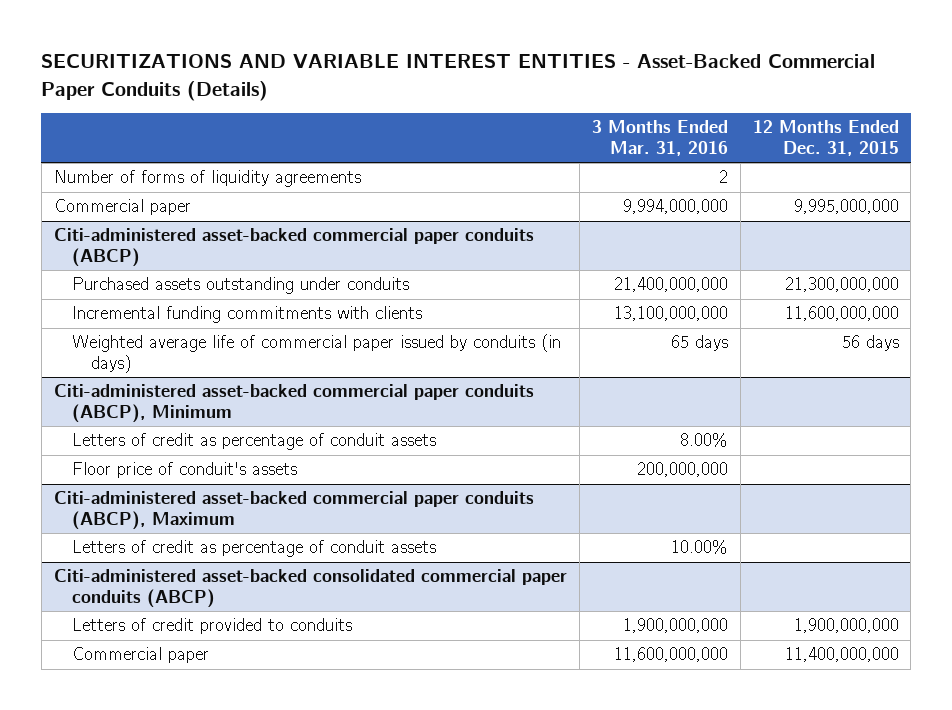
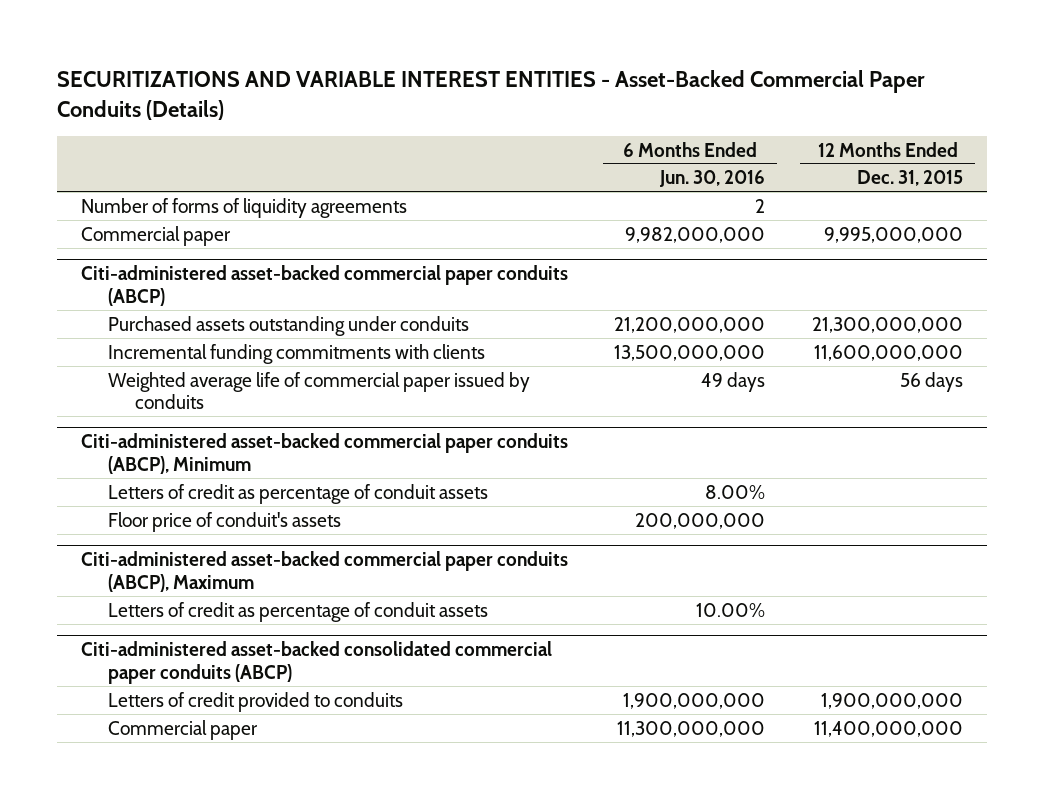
- | 3 Months Ended Mar. 31, 2016 | 12 Months Ended Dec. 31, 2015
+ | 6 Months Ended Jun. 30, 2016 | 12 Months Ended Dec. 31, 2015
@ Citi-administered asset-backed commercial paper conduits (ABCP)
- Weighted average life of commercial paper issued by conduits (in days) | 65 days | 56 days
+ Weighted average life of commercial paper issued by conduits | 49 days | 56 days

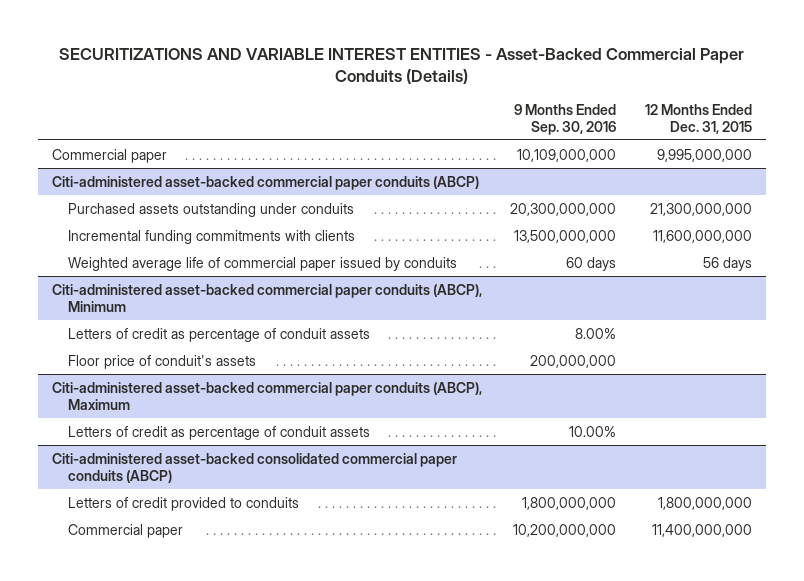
- | 6 Months Ended Jun. 30, 2016 | 12 Months Ended Dec. 31, 2015
+ | 9 Months Ended Sep. 30, 2016 | 12 Months Ended Dec. 31, 2015
- Number of forms of liquidity agreements | 2 |
@ Citi-administered asset-backed consolidated commercial paper conduits (ABCP)
- Letters of credit provided to conduits | 1,900,000,000 | 1,900,000,000
+ Letters of credit provided to conduits | 1,800,000,000 | 1,800,000,000

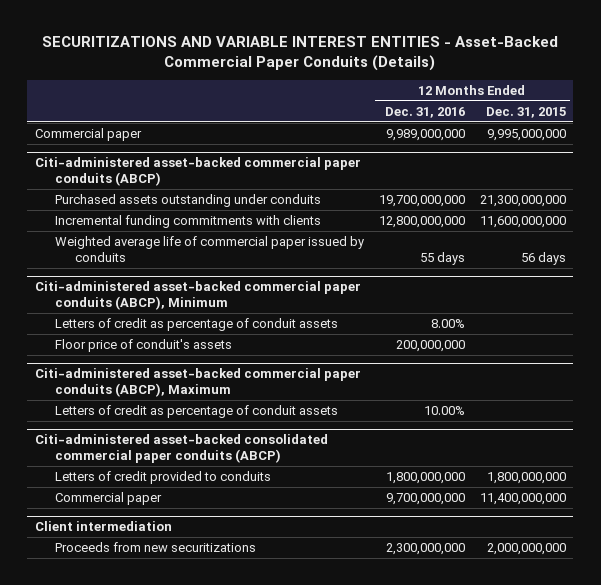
- | 9 Months Ended Sep. 30, 2016 | 12 Months Ended Dec. 31, 2015
+ | 12 Months Ended Dec. 31, 2016 | 12 Months Ended Dec. 31, 2015
+ Client intermediation
+ Proceeds from new securitizations | 2,300,000,000 | 2,000,000,000

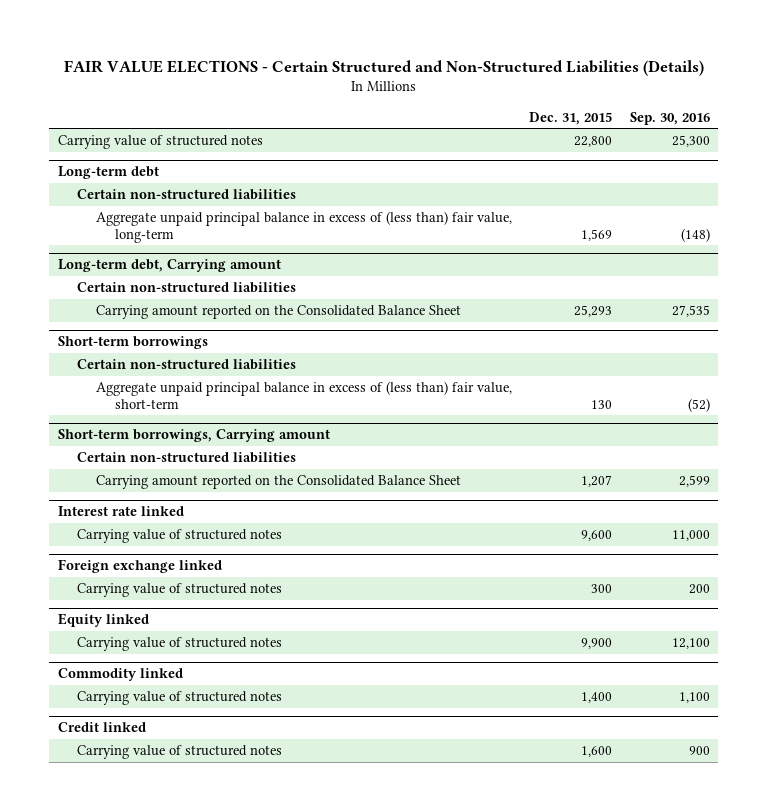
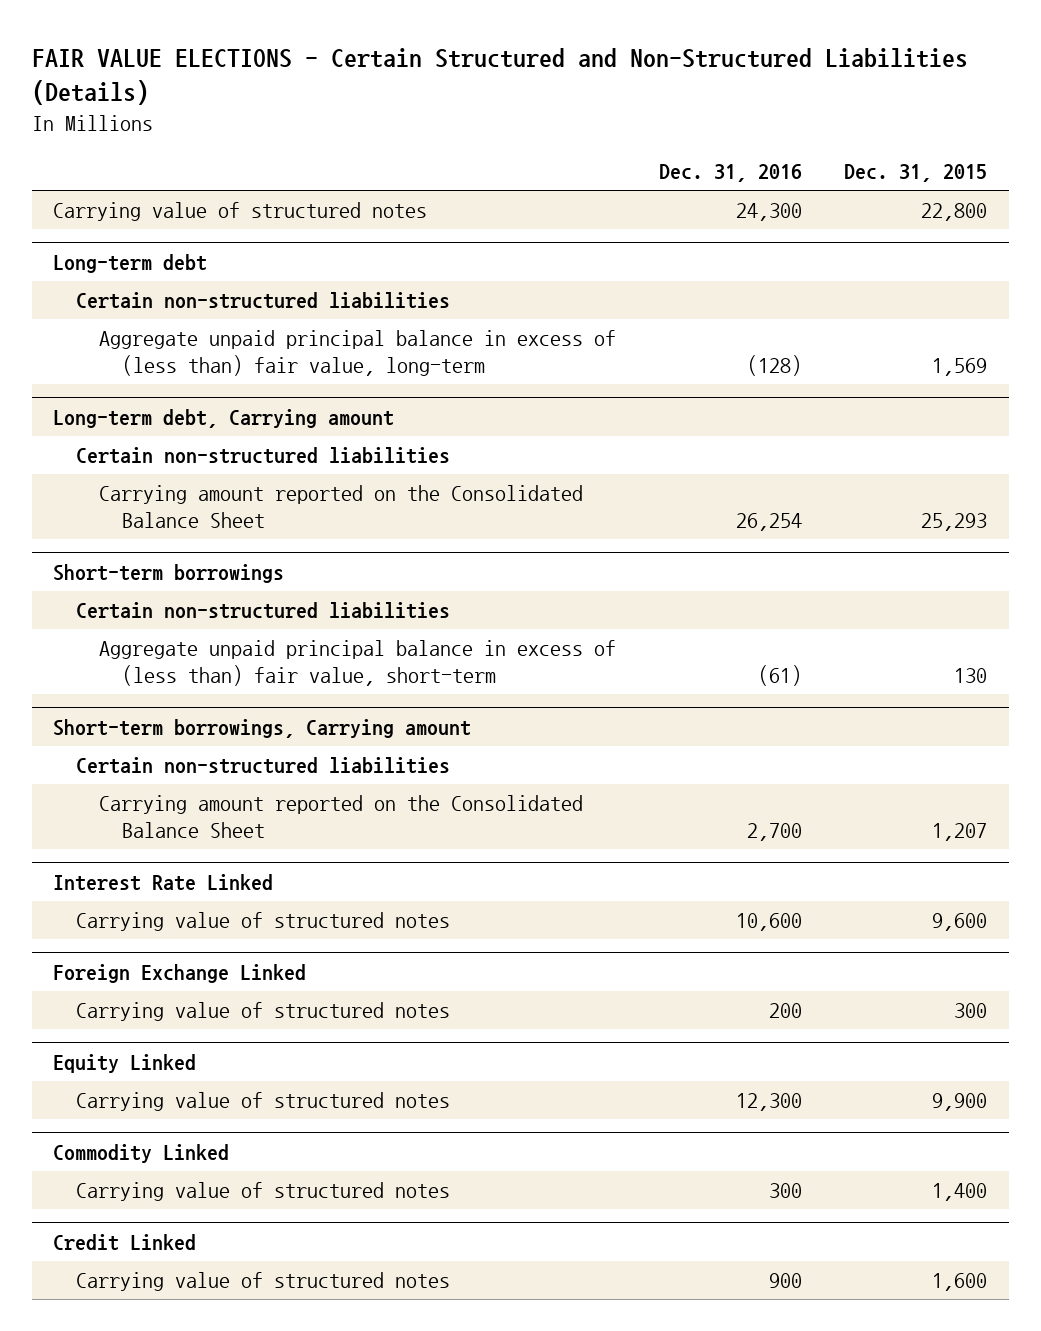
- | Dec. 31, 2015 | Sep. 30, 2016
+ | Dec. 31, 2016 | Dec. 31, 2015
- Interest rate linked
+ Interest Rate Linked
- Foreign exchange linked
+ Foreign Exchange Linked
- Equity linked
+ Equity Linked
- Commodity linked
+ Commodity Linked
- Credit linked
+ Credit Linked

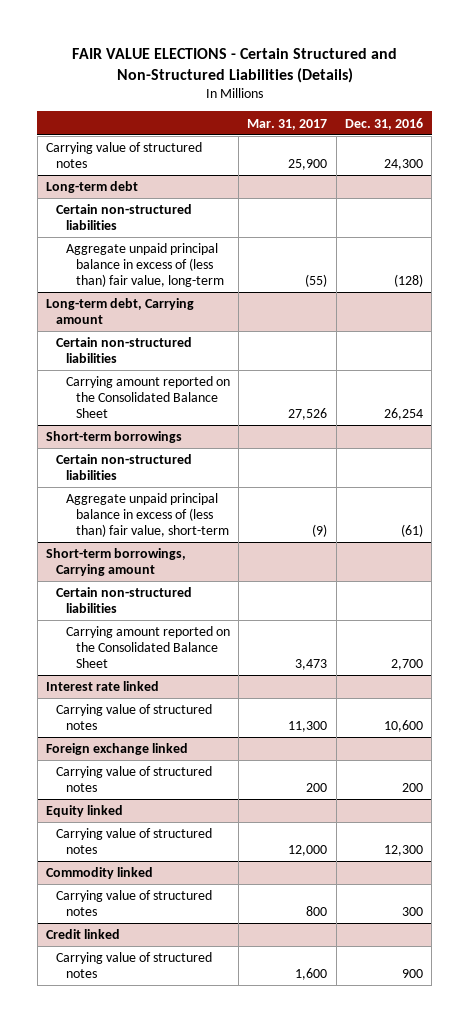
- | Dec. 31, 2016 | Dec. 31, 2015
+ | Mar. 31, 2017 | Dec. 31, 2016
- Interest Rate Linked
+ Interest rate linked
- Foreign Exchange Linked
+ Foreign exchange linked
- Equity Linked
+ Equity linked
- Commodity Linked
+ Commodity linked
- Credit Linked
+ Credit linked

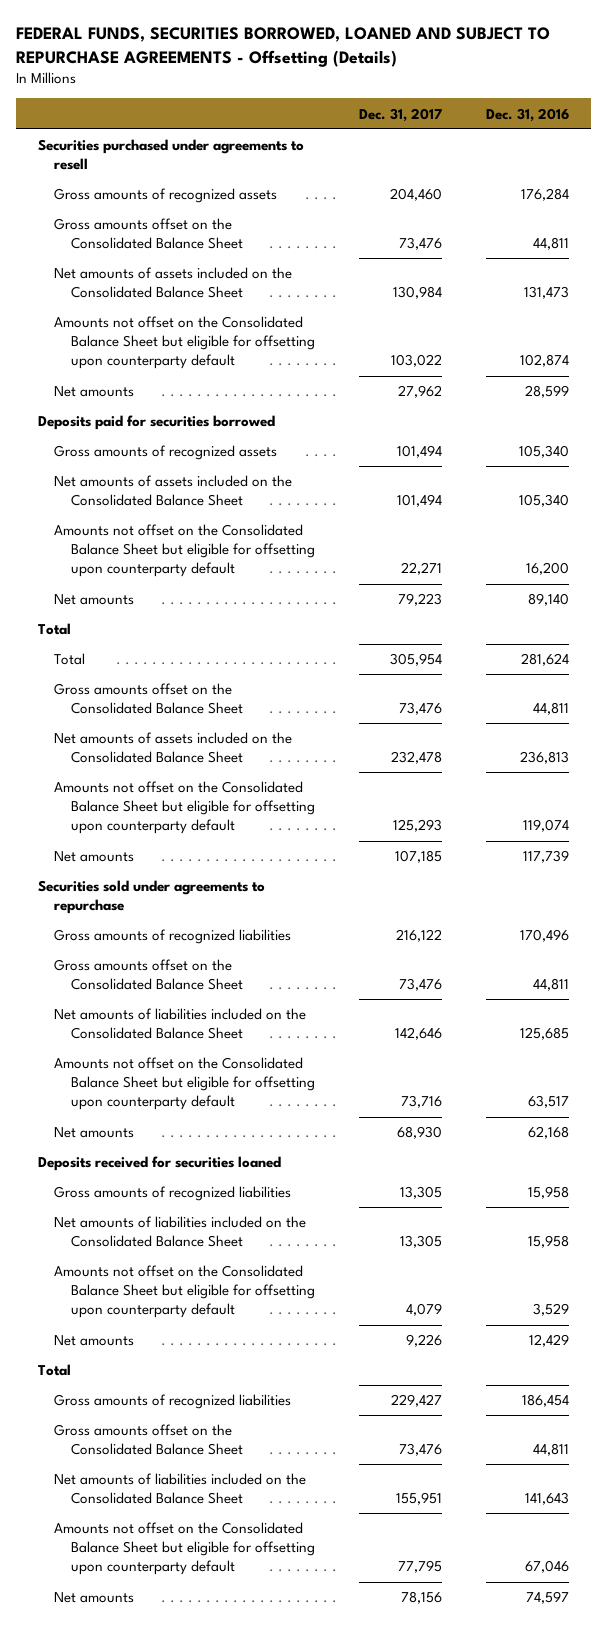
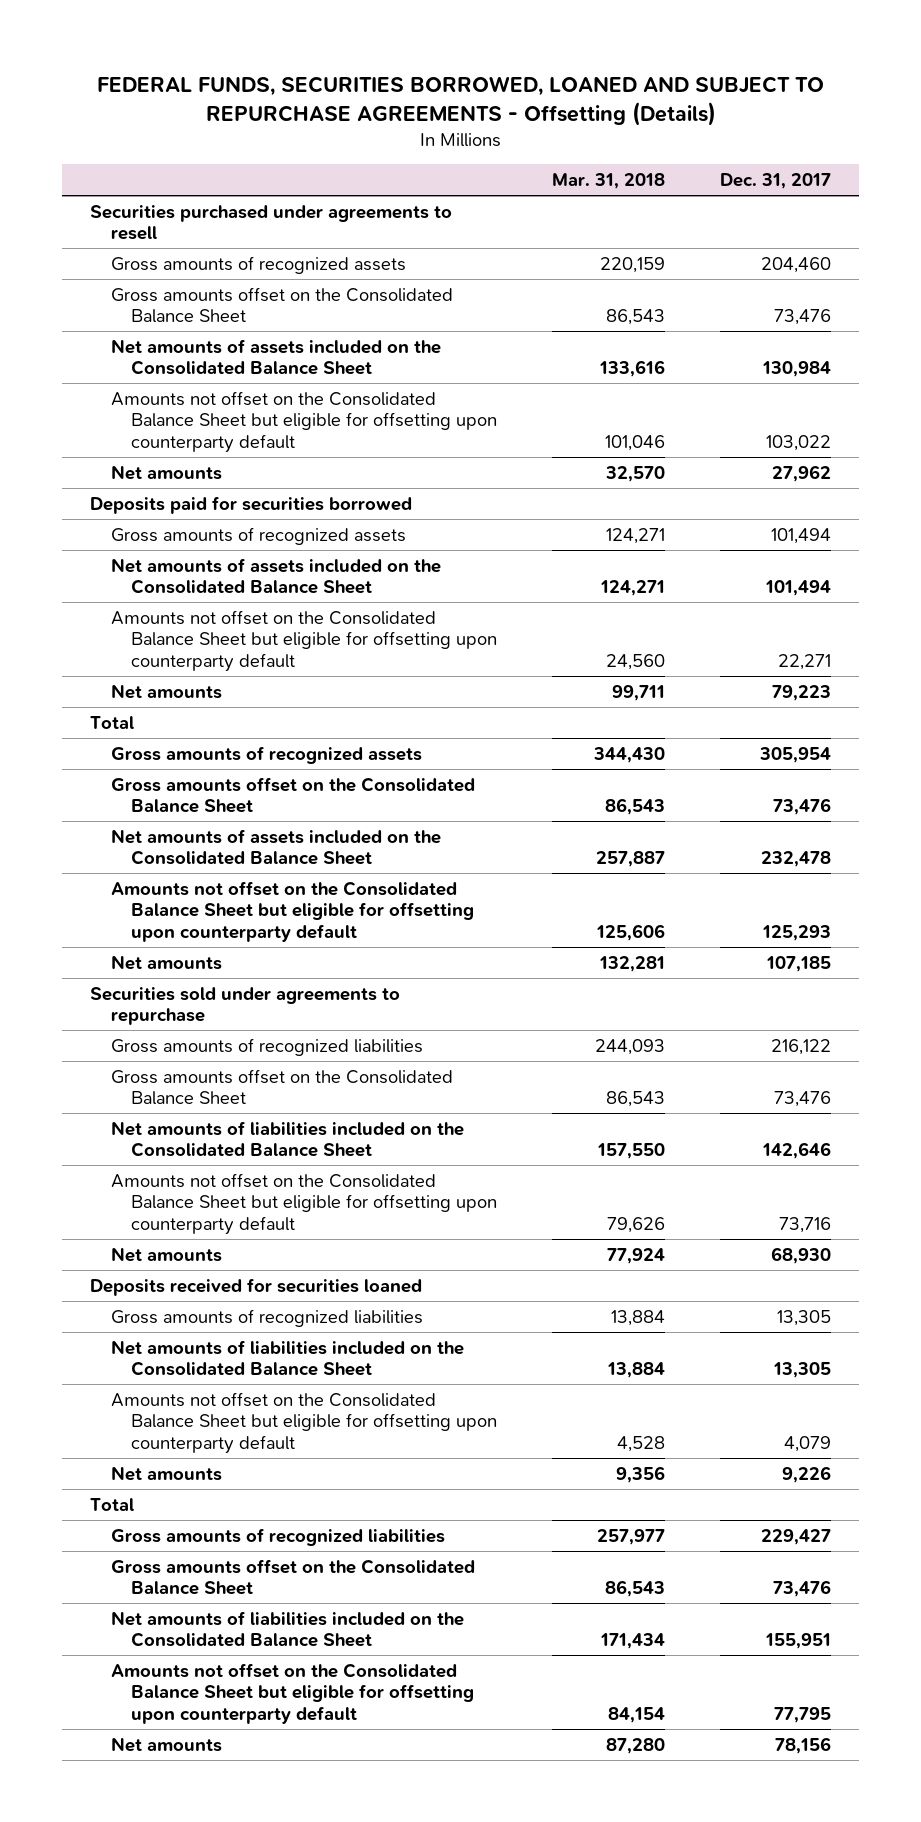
- | Dec. 31, 2017 | Dec. 31, 2016
+ | Mar. 31, 2018 | Dec. 31, 2017
- Total | 305,954 | 281,624
+ Gross amounts of recognized assets | 344,430 | 305,954

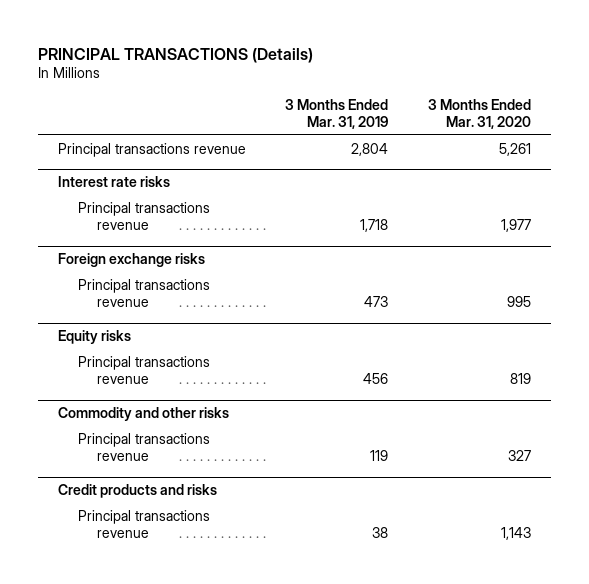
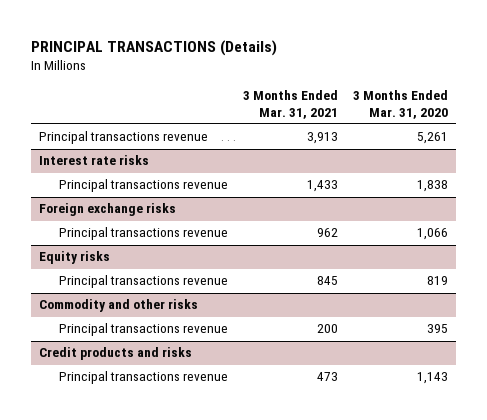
- | 3 Months Ended Mar. 31, 2019 | 3 Months Ended Mar. 31, 2020
+ | 3 Months Ended Mar. 31, 2021 | 3 Months Ended Mar. 31, 2020
@ Interest rate risks
- Principal transactions revenue | 1,718 | 1,977
+ Principal transactions revenue | 1,433 | 1,838
@ Foreign exchange risks
- Principal transactions revenue | 473 | 995
+ Principal transactions revenue | 962 | 1,066
@ Commodity and other risks
- Principal transactions revenue | 119 | 327
+ Principal transactions revenue | 200 | 395

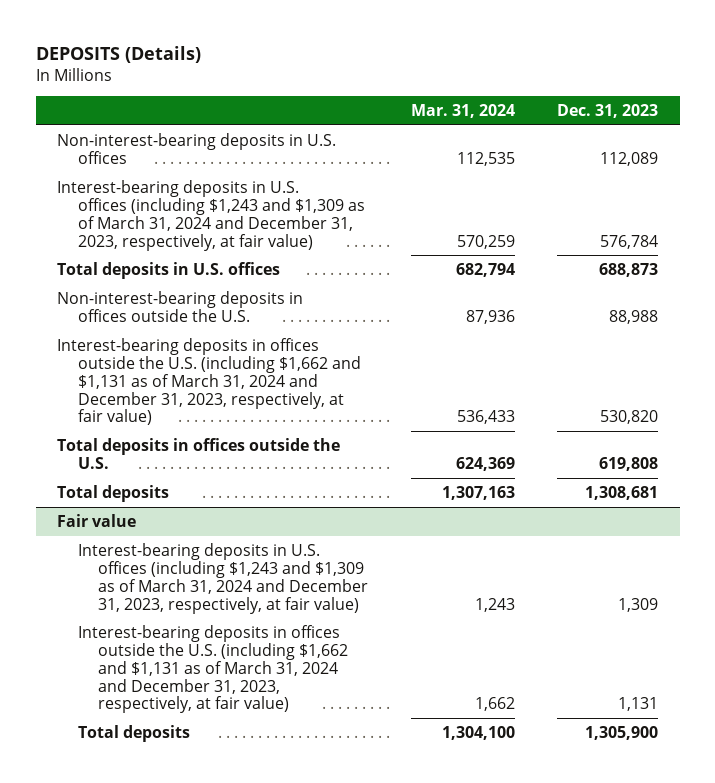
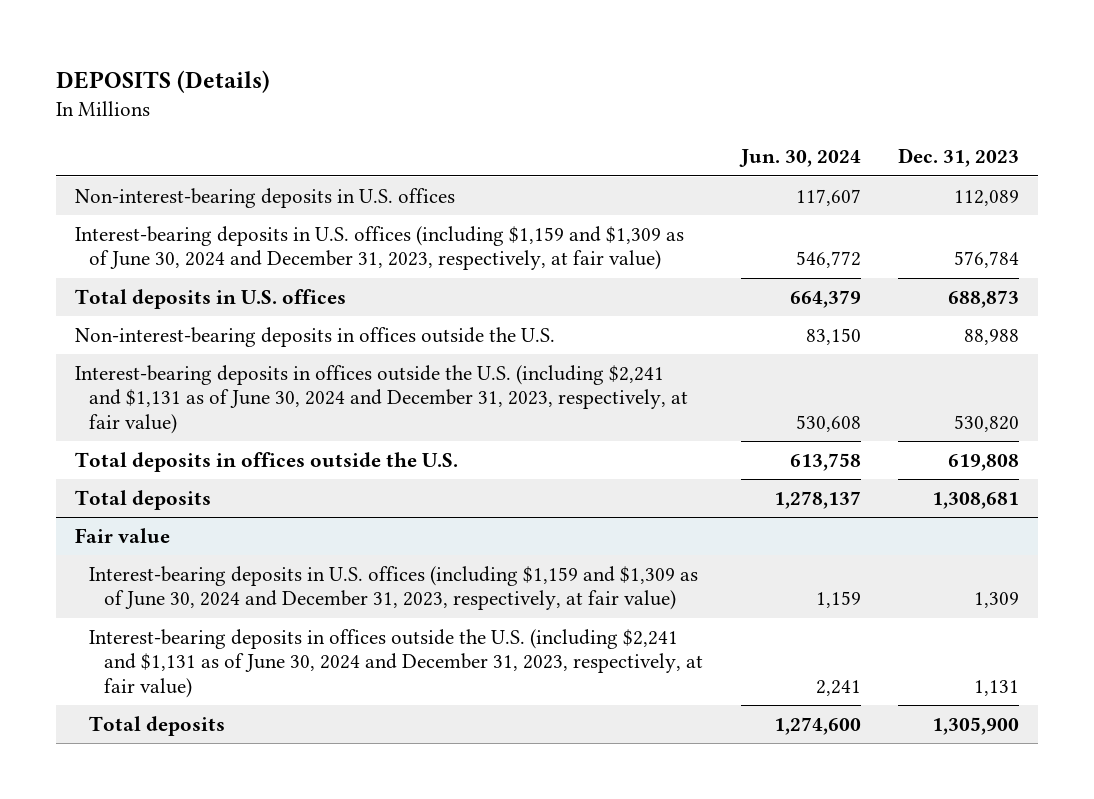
- | Mar. 31, 2024 | Dec. 31, 2023
+ | Jun. 30, 2024 | Dec. 31, 2023
- Interest-bearing deposits in U.S. offices (including $1,243 and $1,309 as of March 31, 2024 and December 31, 2023, respectively, at fair value) | 570,259 | 576,784
+ Interest-bearing deposits in U.S. offices (including $1,159 and $1,309 as of June 30, 2024 and December 31, 2023, respectively, at fair value) | 546,772 | 576,784
- Interest-bearing deposits in offices outside the U.S. (including $1,662 and $1,131 as of March 31, 2024 and December 31, 2023, respectively, at fair value) | 536,433 | 530,820
+ Interest-bearing deposits in offices outside the U.S. (including $2,241 and $1,131 as of June 30, 2024 and December 31, 2023, respectively, at fair value) | 530,608 | 530,820
@ Fair value
- Interest-bearing deposits in U.S. offices (including $1,243 and $1,309 as of March 31, 2024 and December 31, 2023, respectively, at fair value) | 1,243 | 1,309
- Interest-bearing deposits in offices outside the U.S. (including $1,662 and $1,131 as of March 31, 2024 and December 31, 2023, respectively, at fair value) | 1,662 | 1,131
+ Interest-bearing deposits in U.S. offices (including $1,159 and $1,309 as of June 30, 2024 and December 31, 2023, respectively, at fair value) | 1,159 | 1,309
+ Interest-bearing deposits in offices outside the U.S. (including $2,241 and $1,131 as of June 30, 2024 and December 31, 2023, respectively, at fair value) | 2,241 | 1,131

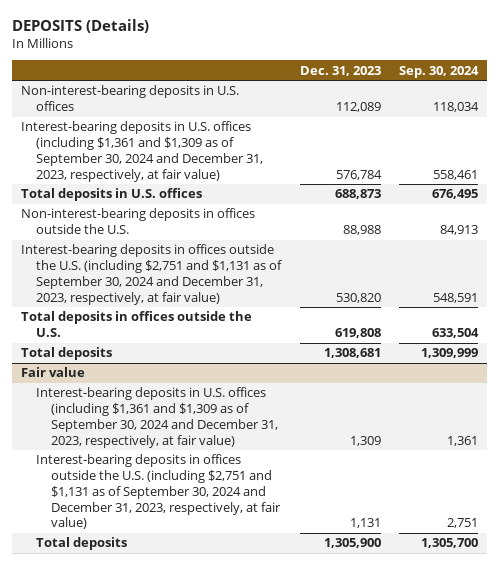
- | Jun. 30, 2024 | Dec. 31, 2023
+ | Dec. 31, 2023 | Sep. 30, 2024
- Interest-bearing deposits in U.S. offices (including $1,159 and $1,309 as of June 30, 2024 and December 31, 2023, respectively, at fair value) | 546,772 | 576,784
+ Interest-bearing deposits in U.S. offices (including $1,361 and $1,309 as of September 30, 2024 and December 31, 2023, respectively, at fair value) | 576,784 | 558,461
- Interest-bearing deposits in offices outside the U.S. (including $2,241 and $1,131 as of June 30, 2024 and December 31, 2023, respectively, at fair value) | 530,608 | 530,820
+ Interest-bearing deposits in offices outside the U.S. (including $2,751 and $1,131 as of September 30, 2024 and December 31, 2023, respectively, at fair value) | 530,820 | 548,591
@ Fair value
- Interest-bearing deposits in U.S. offices (including $1,159 and $1,309 as of June 30, 2024 and December 31, 2023, respectively, at fair value) | 1,159 | 1,309
- Interest-bearing deposits in offices outside the U.S. (including $2,241 and $1,131 as of June 30, 2024 and December 31, 2023, respectively, at fair value) | 2,241 | 1,131
+ Interest-bearing deposits in U.S. offices (including $1,361 and $1,309 as of September 30, 2024 and December 31, 2023, respectively, at fair value) | 1,309 | 1,361
+ Interest-bearing deposits in offices outside the U.S. (including $2,751 and $1,131 as of September 30, 2024 and December 31, 2023, respectively, at fair value) | 1,131 | 2,751

